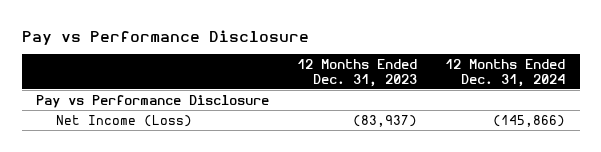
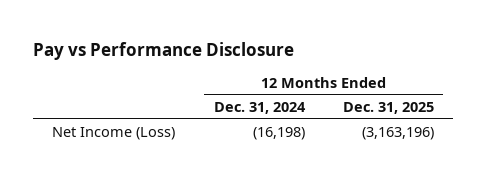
- | 12 Months Ended Dec. 31, 2023 | 12 Months Ended Dec. 31, 2024
+ | 12 Months Ended Dec. 31, 2024 | 12 Months Ended Dec. 31, 2025
- Pay vs Performance Disclosure
- Net Income (Loss) | (83,937) | (145,866)
+ Net Income (Loss) | (16,198) | (3,163,196)

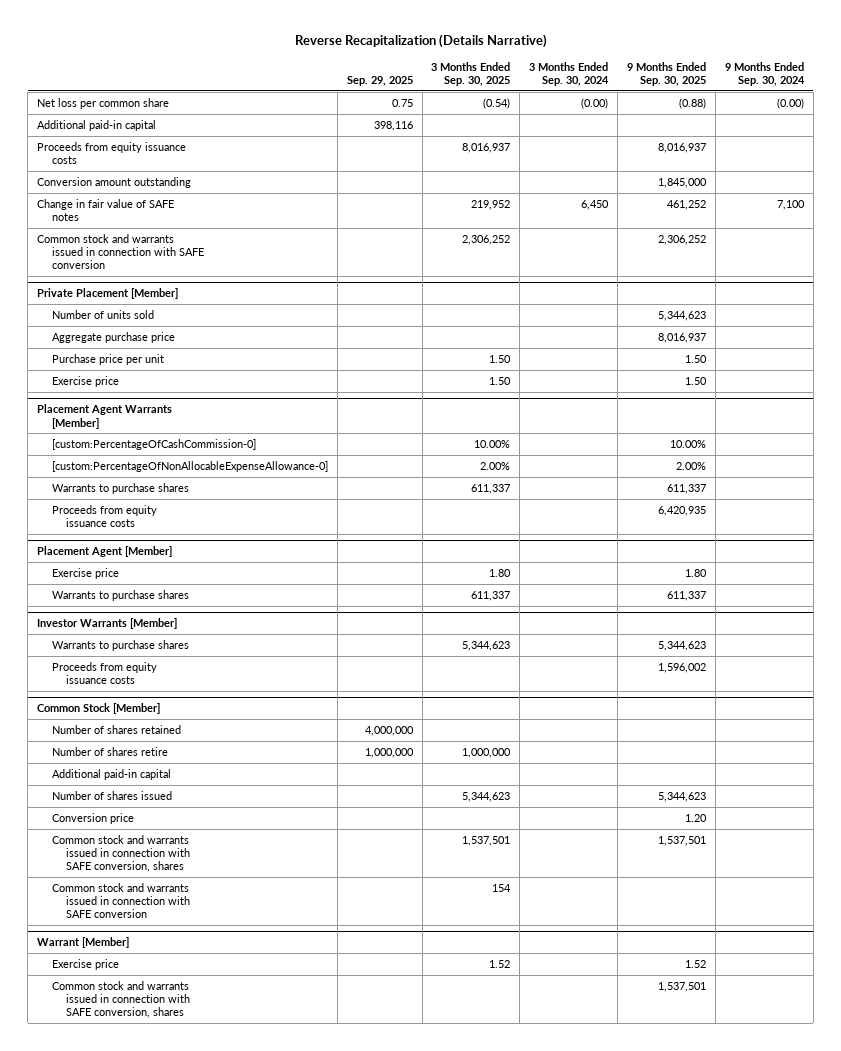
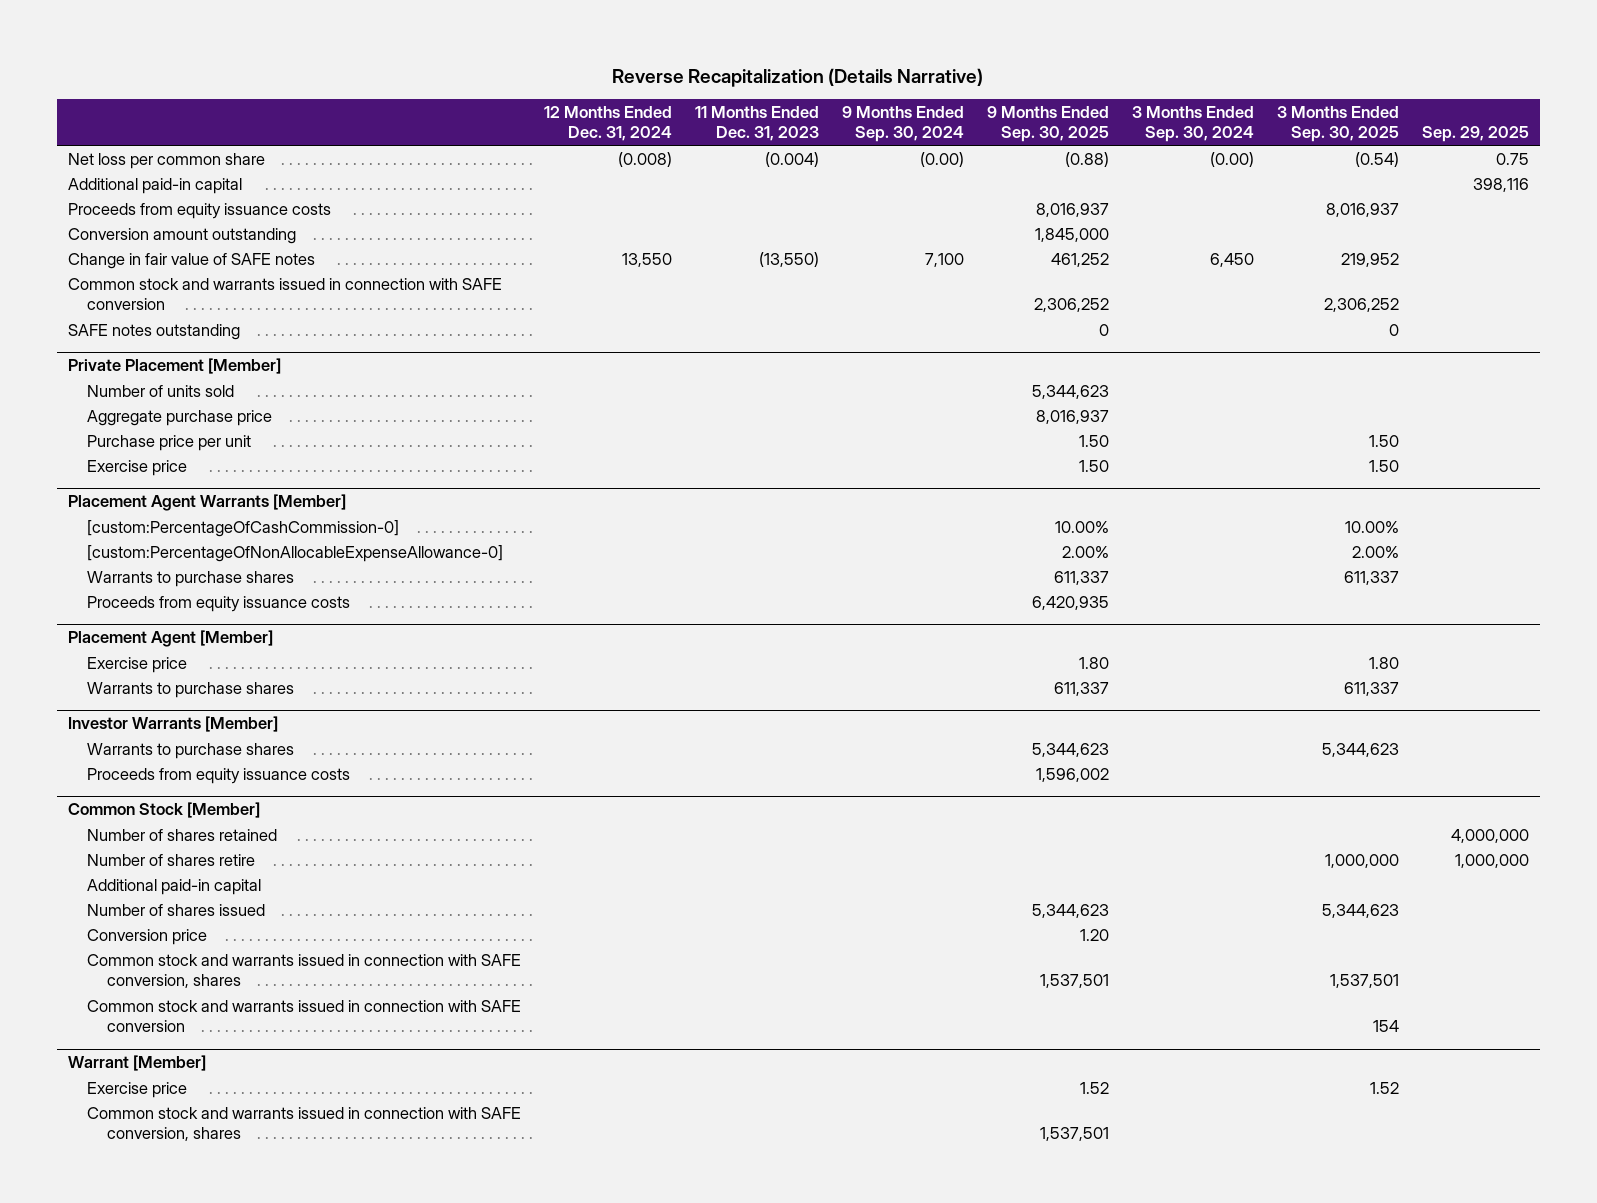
- | Sep. 29, 2025 | 3 Months Ended Sep. 30, 2025 | 3 Months Ended Sep. 30, 2024 | 9 Months Ended Sep. 30, 2025 | 9 Months Ended Sep. 30, 2024
+ | 12 Months Ended Dec. 31, 2024 | 11 Months Ended Dec. 31, 2023 | 9 Months Ended Sep. 30, 2024 | 9 Months Ended Sep. 30, 2025 | 3 Months Ended Sep. 30, 2024 | 3 Months Ended Sep. 30, 2025 | Sep. 29, 2025
+ SAFE notes outstanding | | | | 0 | | 0 |

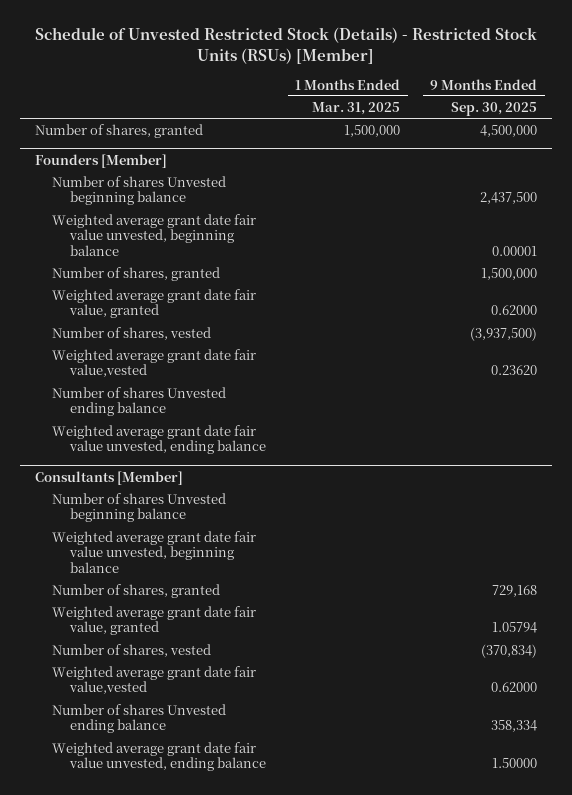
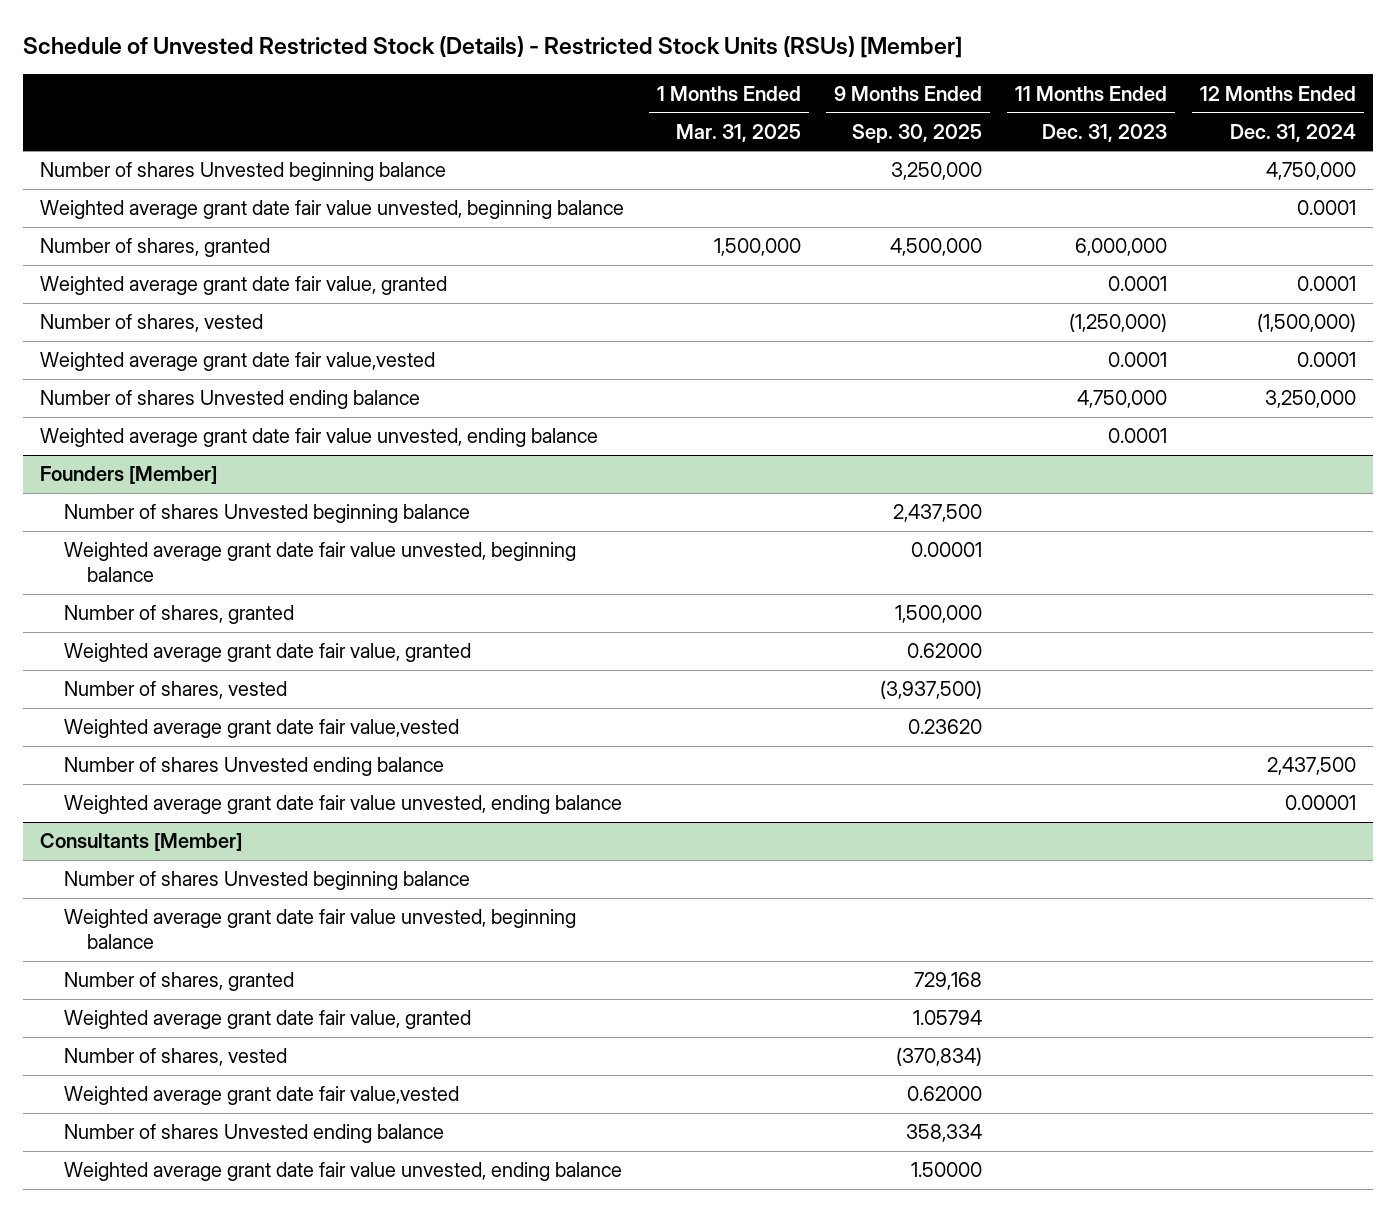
- | 1 Months Ended Mar. 31, 2025 | 9 Months Ended Sep. 30, 2025
+ | 1 Months Ended Mar. 31, 2025 | 9 Months Ended Sep. 30, 2025 | 11 Months Ended Dec. 31, 2023 | 12 Months Ended Dec. 31, 2024
+ Number of shares Unvested beginning balance | | 3,250,000 | | 4,750,000
+ Weighted average grant date fair value unvested, beginning balance | | | | 0.0001
+ Weighted average grant date fair value, granted | | | 0.0001 | 0.0001
+ Number of shares, vested | | | (1,250,000) | (1,500,000)
+ Weighted average grant date fair value,vested | | | 0.0001 | 0.0001
+ Number of shares Unvested ending balance | | | 4,750,000 | 3,250,000
+ Weighted average grant date fair value unvested, ending balance | | | 0.0001 |

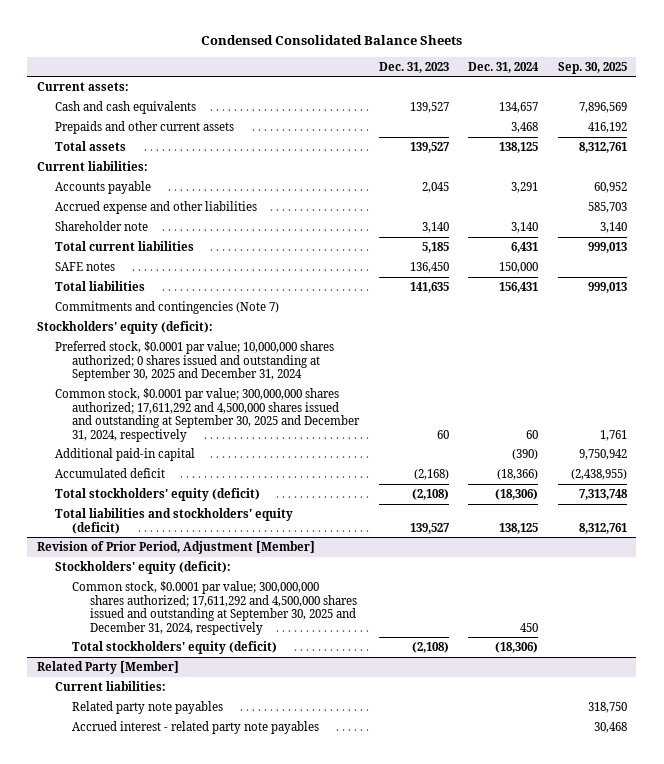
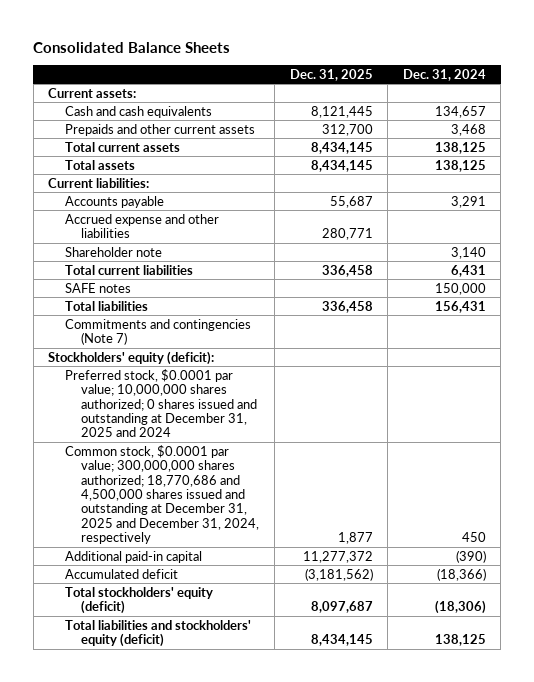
- Condensed Consolidated Balance Sheets
+ Consolidated Balance Sheets
- | Dec. 31, 2023 | Dec. 31, 2024 | Sep. 30, 2025
+ | Dec. 31, 2025 | Dec. 31, 2024
+ Total current assets | 8,434,145 | 138,125
- Preferred stock, $0.0001 par value; 10,000,000 shares authorized; 0 shares issued and outstanding at September 30, 2025 and December 31, 2024
- Common stock, $0.0001 par value; 300,000,000 shares authorized; 17,611,292 and 4,500,000 shares issued and outstanding at September 30, 2025 and December 31, 2024, respectively | 60 | 60 | 1,761
+ Preferred stock, $0.0001 par value; 10,000,000 shares authorized; 0 shares issued and outstanding at December 31, 2025 and 2024
+ Common stock, $0.0001 par value; 300,000,000 shares authorized; 18,770,686 and 4,500,000 shares issued and outstanding at December 31, 2025 and December 31, 2024, respectively | 1,877 | 450
- Revision of Prior Period, Adjustment [Member]
- Stockholders' equity (deficit):
- Common stock, $0.0001 par value; 300,000,000 shares authorized; 17,611,292 and 4,500,000 shares issued and outstanding at September 30, 2025 and December 31, 2024, respectively | | 450 |
- Total stockholders' equity (deficit) | (2,108) | (18,306) |
- Related Party [Member]
- Current liabilities:
- Related party note payables | | | 318,750
- Accrued interest - related party note payables | | | 30,468

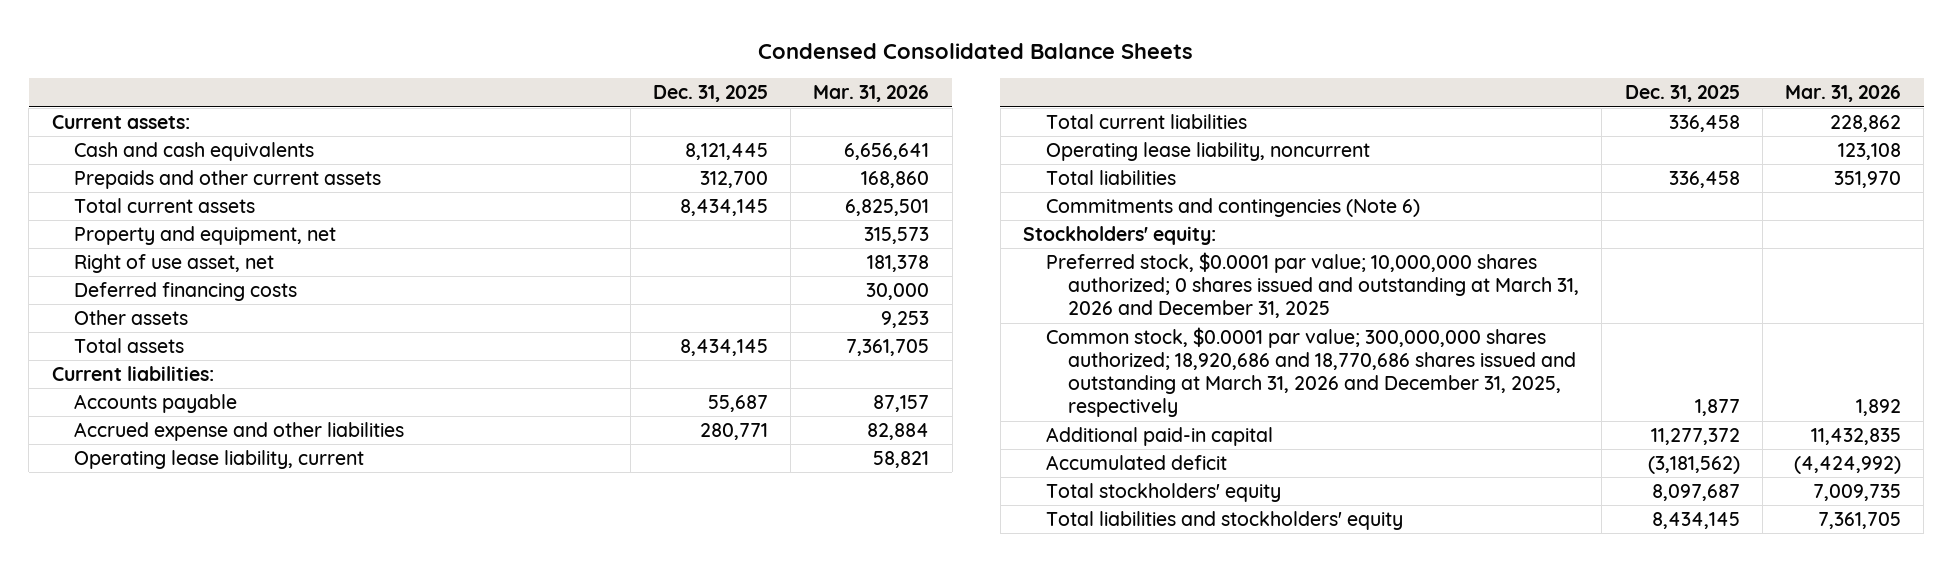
- Consolidated Balance Sheets
+ Condensed Consolidated Balance Sheets
- | Dec. 31, 2025 | Dec. 31, 2024
+ | Dec. 31, 2025 | Mar. 31, 2026
+ Property and equipment, net | | 315,573
+ Right of use asset, net | | 181,378
+ Deferred financing costs | | 30,000
+ Other assets | | 9,253
- Shareholder note | | 3,140
+ Operating lease liability, current | | 58,821
- SAFE notes | | 150,000
+ Operating lease liability, noncurrent | | 123,108
- Commitments and contingencies (Note 7)
- Stockholders' equity (deficit):
- Preferred stock, $0.0001 par value; 10,000,000 shares authorized; 0 shares issued and outstanding at December 31, 2025 and 2024
- Common stock, $0.0001 par value; 300,000,000 shares authorized; 18,770,686 and 4,500,000 shares issued and outstanding at December 31, 2025 and December 31, 2024, respectively | 1,877 | 450
+ Commitments and contingencies (Note 6)
+ Stockholders' equity:
+ Preferred stock, $0.0001 par value; 10,000,000 shares authorized; 0 shares issued and outstanding at March 31, 2026 and December 31, 2025
+ Common stock, $0.0001 par value; 300,000,000 shares authorized; 18,920,686 and 18,770,686 shares issued and outstanding at March 31, 2026 and December 31, 2025, respectively | 1,877 | 1,892
- Total stockholders' equity (deficit) | 8,097,687 | (18,306)
- Total liabilities and stockholders' equity (deficit) | 8,434,145 | 138,125
+ Total stockholders' equity | 8,097,687 | 7,009,735
+ Total liabilities and stockholders' equity | 8,434,145 | 7,361,705

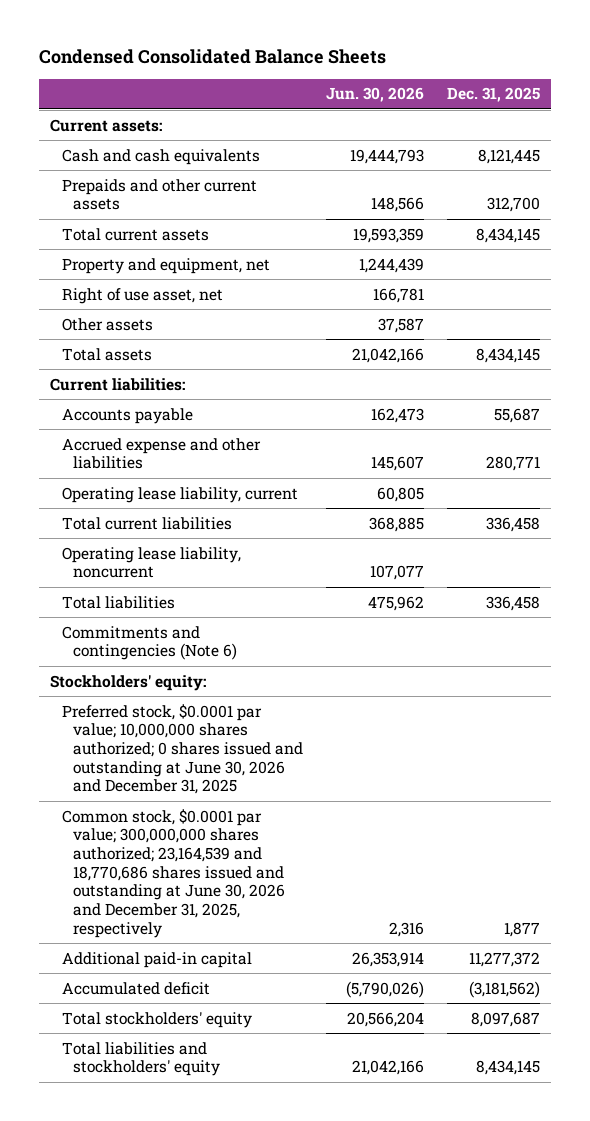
- | Dec. 31, 2025 | Mar. 31, 2026
+ | Jun. 30, 2026 | Dec. 31, 2025
- Deferred financing costs | | 30,000
- Preferred stock, $0.0001 par value; 10,000,000 shares authorized; 0 shares issued and outstanding at March 31, 2026 and December 31, 2025
- Common stock, $0.0001 par value; 300,000,000 shares authorized; 18,920,686 and 18,770,686 shares issued and outstanding at March 31, 2026 and December 31, 2025, respectively | 1,877 | 1,892
+ Preferred stock, $0.0001 par value; 10,000,000 shares authorized; 0 shares issued and outstanding at June 30, 2026 and December 31, 2025
+ Common stock, $0.0001 par value; 300,000,000 shares authorized; 23,164,539 and 18,770,686 shares issued and outstanding at June 30, 2026 and December 31, 2025, respectively | 2,316 | 1,877

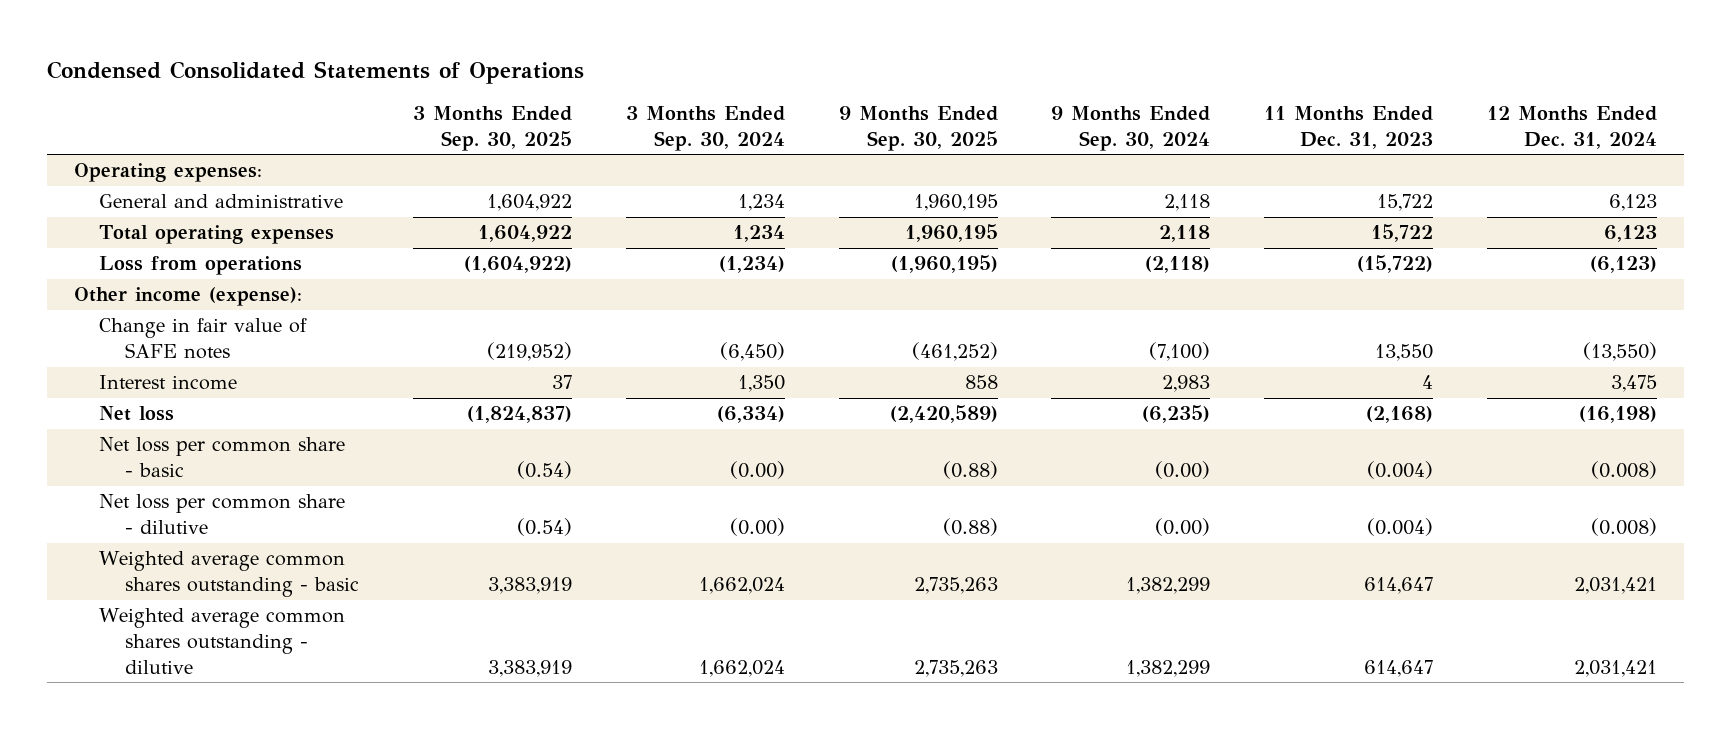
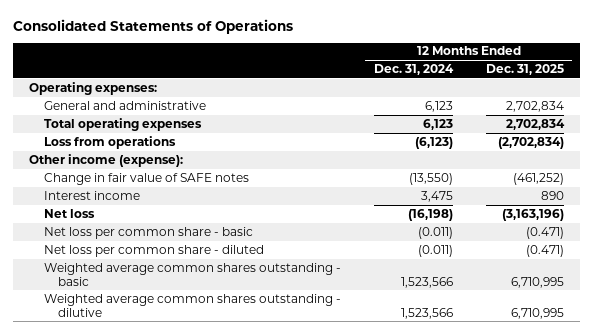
- Condensed Consolidated Statements of Operations
+ Consolidated Statements of Operations
- | 3 Months Ended Sep. 30, 2025 | 3 Months Ended Sep. 30, 2024 | 9 Months Ended Sep. 30, 2025 | 9 Months Ended Sep. 30, 2024 | 11 Months Ended Dec. 31, 2023 | 12 Months Ended Dec. 31, 2024
+ | 12 Months Ended Dec. 31, 2024 | 12 Months Ended Dec. 31, 2025
- Net loss per common share - basic | (0.54) | (0.00) | (0.88) | (0.00) | (0.004) | (0.008)
- Net loss per common share - dilutive | (0.54) | (0.00) | (0.88) | (0.00) | (0.004) | (0.008)
- Weighted average common shares outstanding - basic | 3,383,919 | 1,662,024 | 2,735,263 | 1,382,299 | 614,647 | 2,031,421
- Weighted average common shares outstanding - dilutive | 3,383,919 | 1,662,024 | 2,735,263 | 1,382,299 | 614,647 | 2,031,421
+ Net loss per common share - basic | (0.011) | (0.471)
+ Net loss per common share - diluted | (0.011) | (0.471)
+ Weighted average common shares outstanding - basic | 1,523,566 | 6,710,995
+ Weighted average common shares outstanding - dilutive | 1,523,566 | 6,710,995

